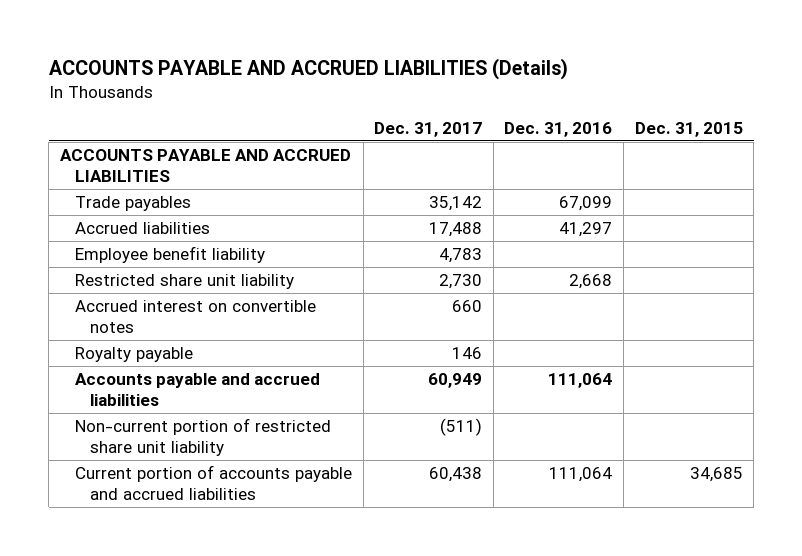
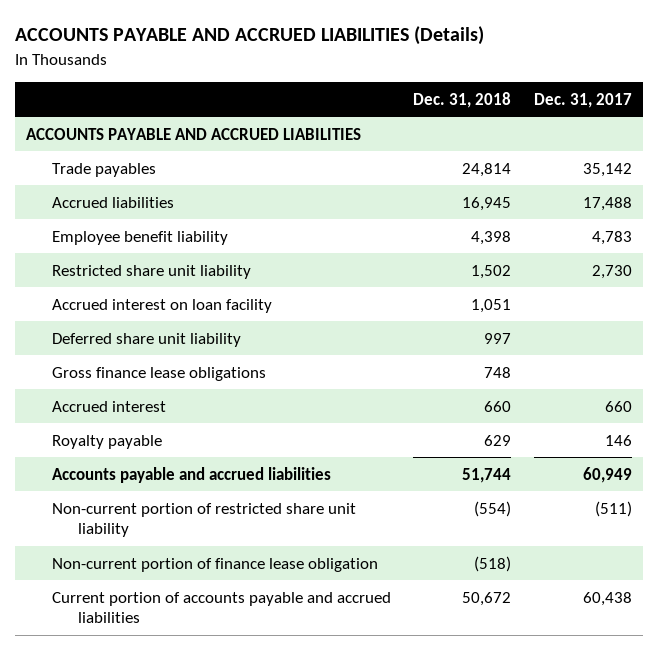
- | Dec. 31, 2017 | Dec. 31, 2016 | Dec. 31, 2015
+ | Dec. 31, 2018 | Dec. 31, 2017
- Accrued interest on convertible notes | 660 | |
+ Accrued interest on loan facility | 1,051 |
+ Deferred share unit liability | 997 |
+ Gross finance lease obligations | 748 |
+ Accrued interest | 660 | 660
+ Non-current portion of finance lease obligation | (518) |

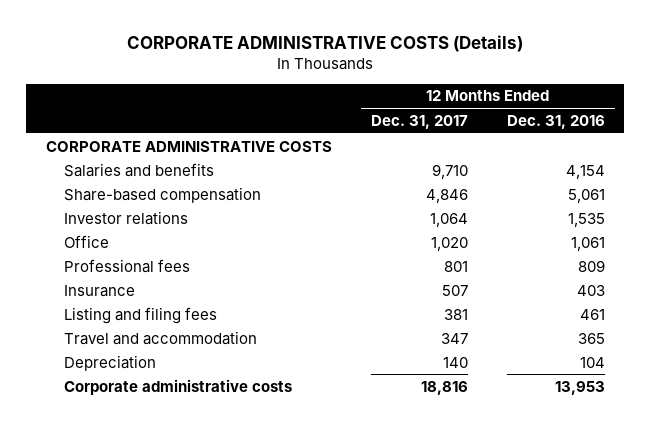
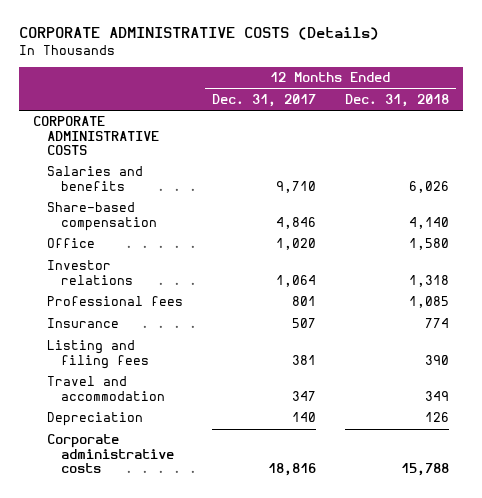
- | 12 Months Ended Dec. 31, 2017 | 12 Months Ended Dec. 31, 2016
+ | 12 Months Ended Dec. 31, 2017 | 12 Months Ended Dec. 31, 2018
moved down: Investor relations | 1,064 | 1,318

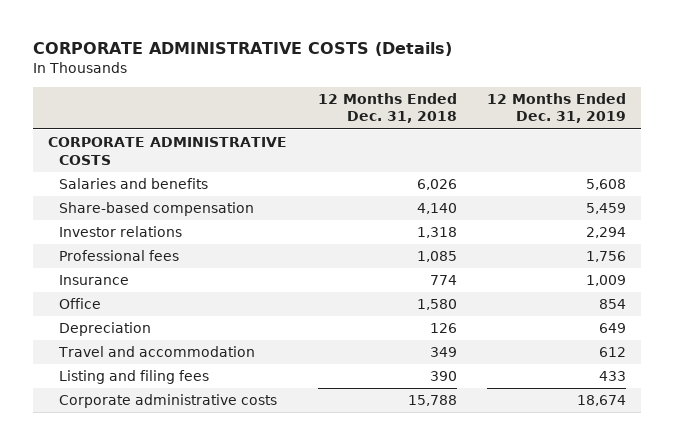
- | 12 Months Ended Dec. 31, 2017 | 12 Months Ended Dec. 31, 2018
+ | 12 Months Ended Dec. 31, 2018 | 12 Months Ended Dec. 31, 2019
moved down: Office | 1,580 | 854
moved down: Travel and accommodation | 349 | 612
moved down: Listing and filing fees | 390 | 433

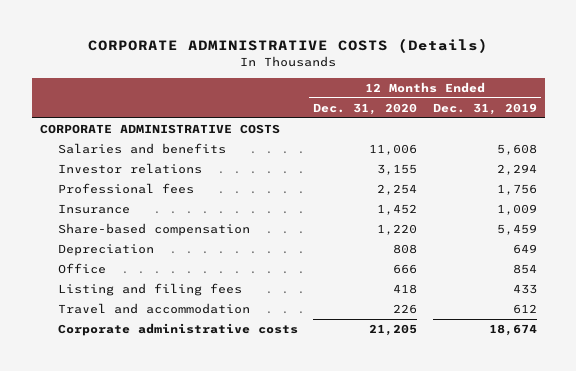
- | 12 Months Ended Dec. 31, 2018 | 12 Months Ended Dec. 31, 2019
+ | 12 Months Ended Dec. 31, 2020 | 12 Months Ended Dec. 31, 2019
moved down: Share-based compensation | 1,220 | 5,459
moved down: Office | 666 | 854
moved down: Travel and accommodation | 226 | 612

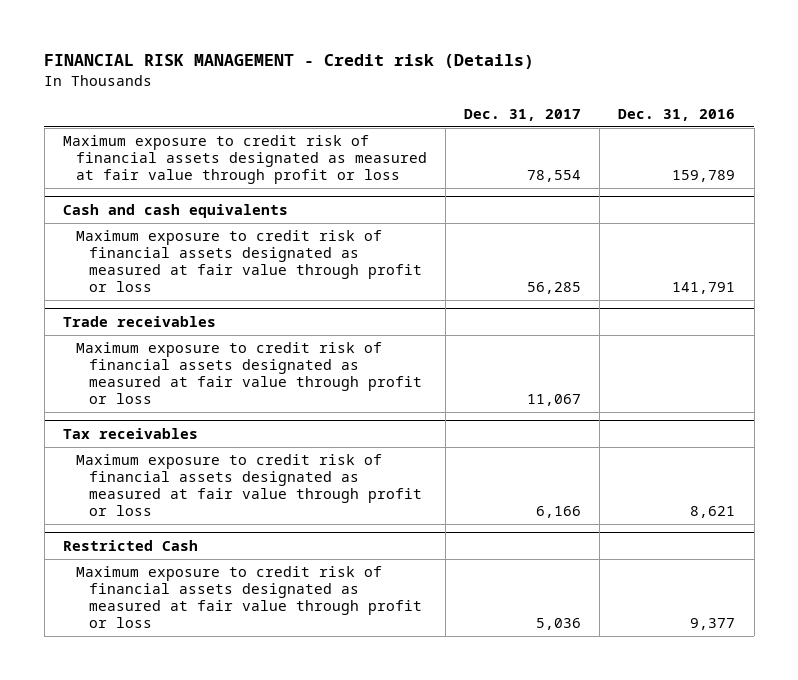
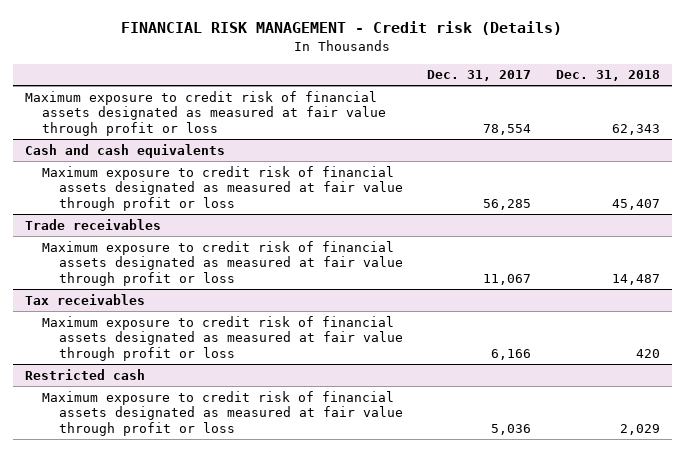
- | Dec. 31, 2017 | Dec. 31, 2016
+ | Dec. 31, 2017 | Dec. 31, 2018
- Restricted Cash
+ Restricted cash

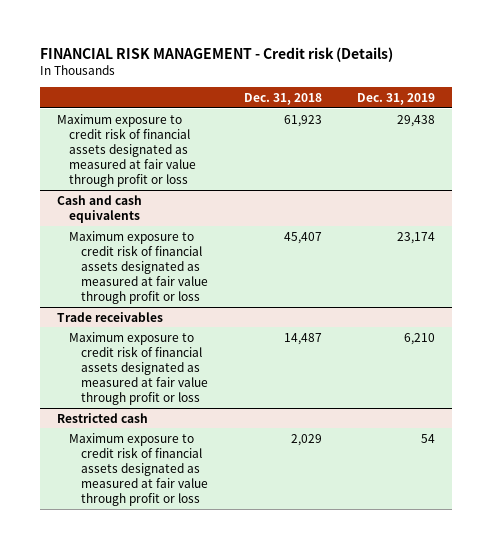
- | Dec. 31, 2017 | Dec. 31, 2018
+ | Dec. 31, 2018 | Dec. 31, 2019
- Maximum exposure to credit risk of financial assets designated as measured at fair value through profit or loss | 78,554 | 62,343
+ Maximum exposure to credit risk of financial assets designated as measured at fair value through profit or loss | 61,923 | 29,438
- Tax receivables
- Maximum exposure to credit risk of financial assets designated as measured at fair value through profit or loss | 6,166 | 420

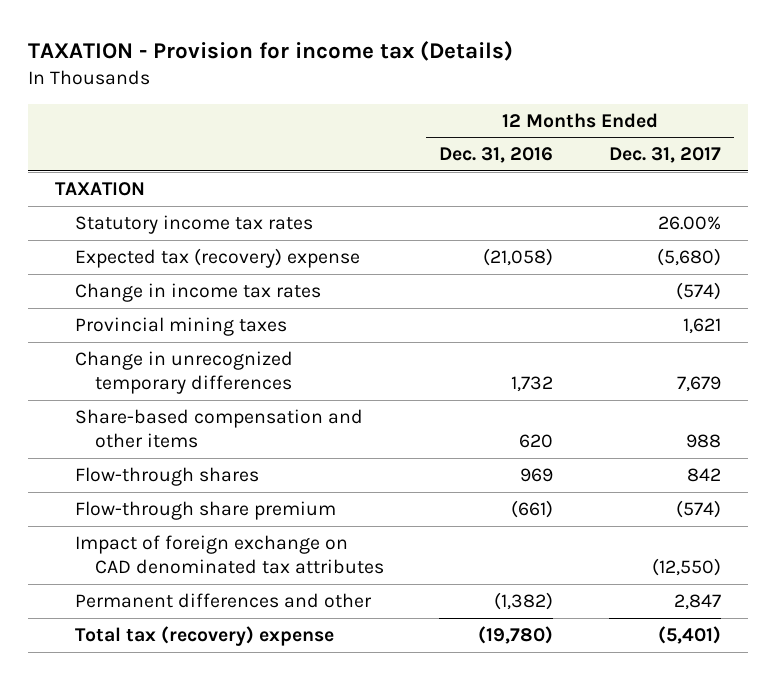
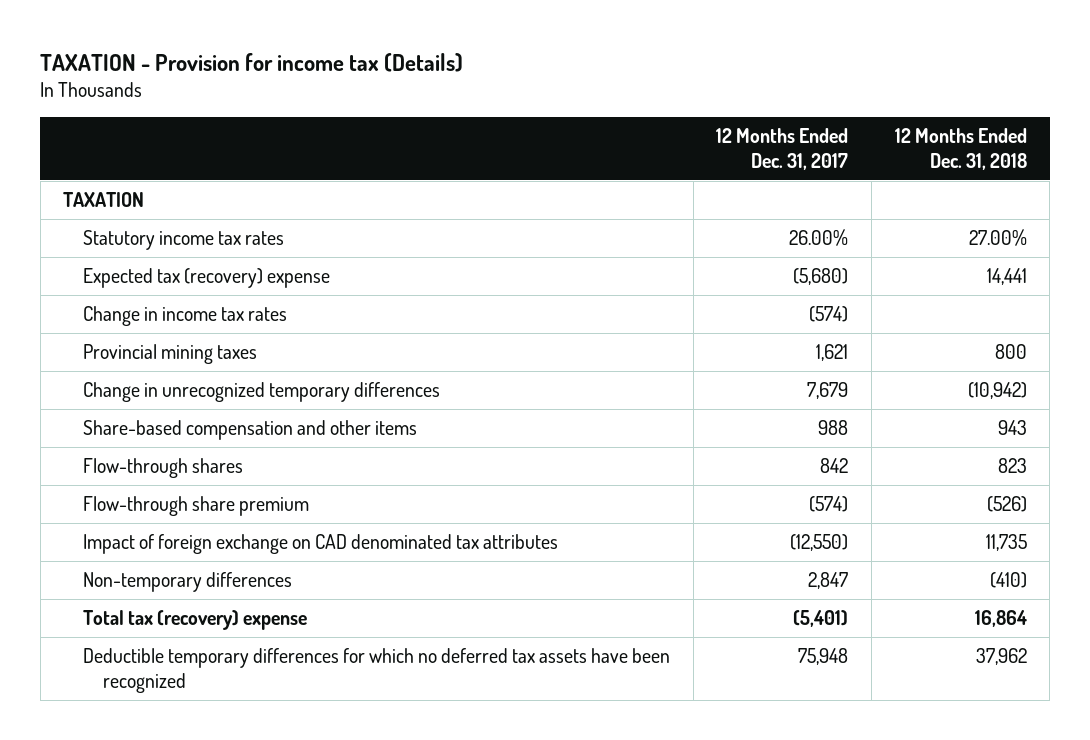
- | 12 Months Ended Dec. 31, 2016 | 12 Months Ended Dec. 31, 2017
+ | 12 Months Ended Dec. 31, 2017 | 12 Months Ended Dec. 31, 2018
- Permanent differences and other | (1,382) | 2,847
+ Non-temporary differences | 2,847 | (410)
+ Deductible temporary differences for which no deferred tax assets have been recognized | 75,948 | 37,962

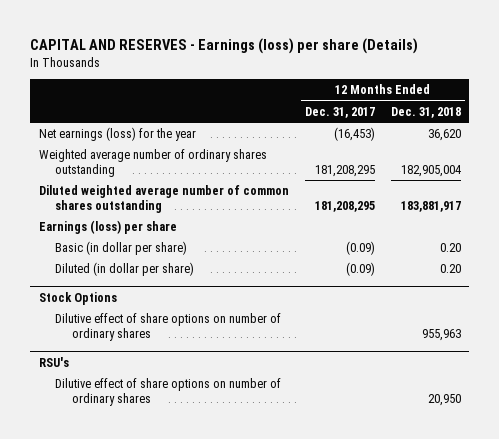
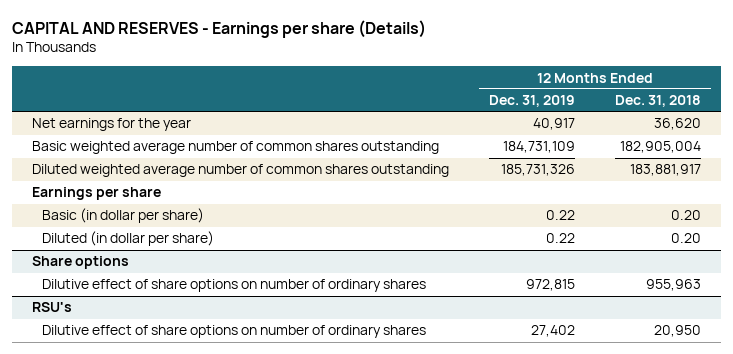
- CAPITAL AND RESERVES - Earnings (loss) per share (Details)
+ CAPITAL AND RESERVES - Earnings per share (Details)
- | 12 Months Ended Dec. 31, 2017 | 12 Months Ended Dec. 31, 2018
+ | 12 Months Ended Dec. 31, 2019 | 12 Months Ended Dec. 31, 2018
- Net earnings (loss) for the year | (16,453) | 36,620
- Weighted average number of ordinary shares outstanding | 181,208,295 | 182,905,004
+ Net earnings for the year | 40,917 | 36,620
+ Basic weighted average number of common shares outstanding | 184,731,109 | 182,905,004
- Earnings (loss) per share
+ Earnings per share
- Stock Options
+ Share options

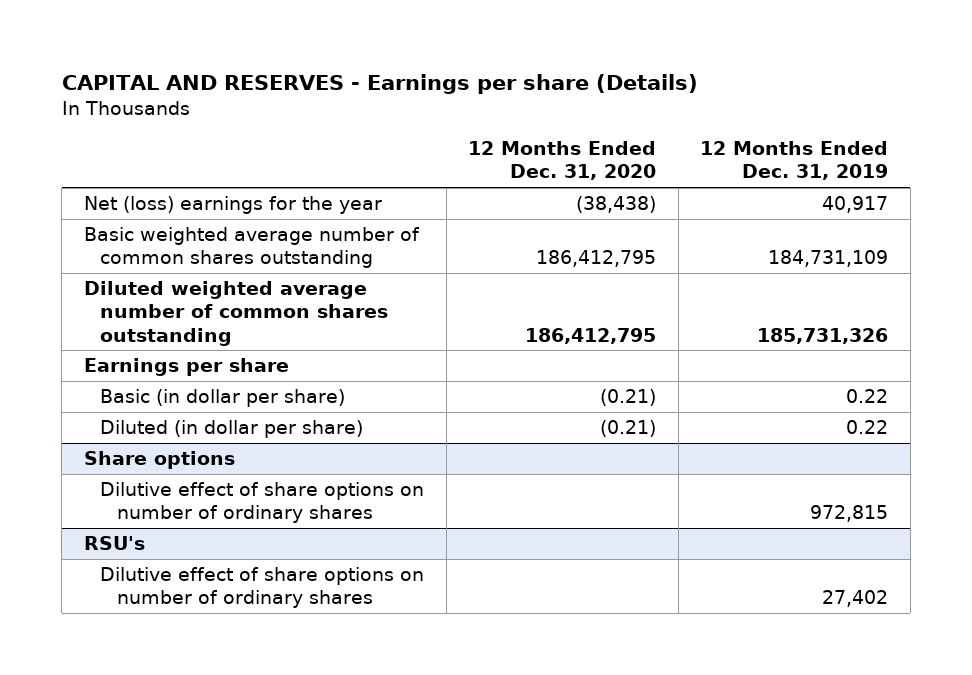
- | 12 Months Ended Dec. 31, 2019 | 12 Months Ended Dec. 31, 2018
+ | 12 Months Ended Dec. 31, 2020 | 12 Months Ended Dec. 31, 2019
- Net earnings for the year | 40,917 | 36,620
+ Net (loss) earnings for the year | (38,438) | 40,917

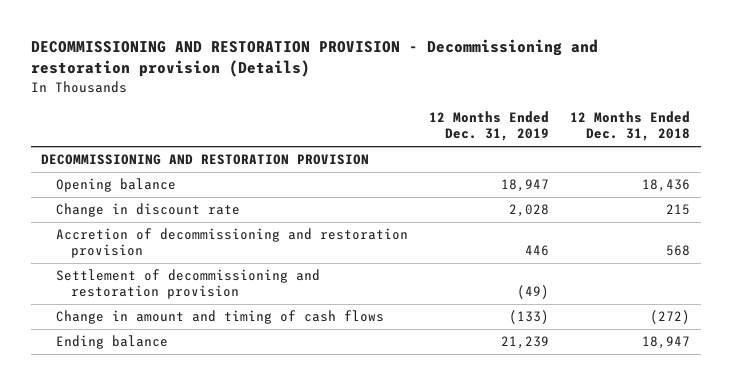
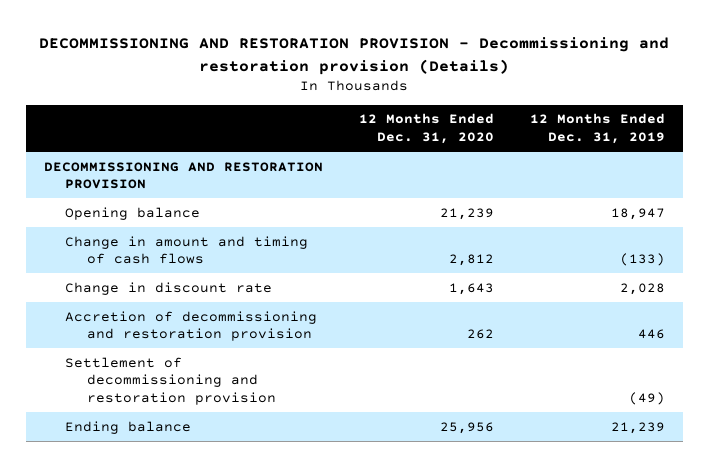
- | 12 Months Ended Dec. 31, 2019 | 12 Months Ended Dec. 31, 2018
+ | 12 Months Ended Dec. 31, 2020 | 12 Months Ended Dec. 31, 2019
moved up: Change in amount and timing of cash flows | 2,812 | (133)

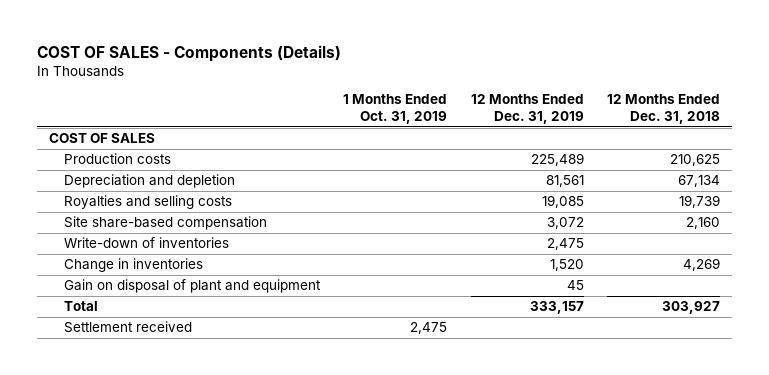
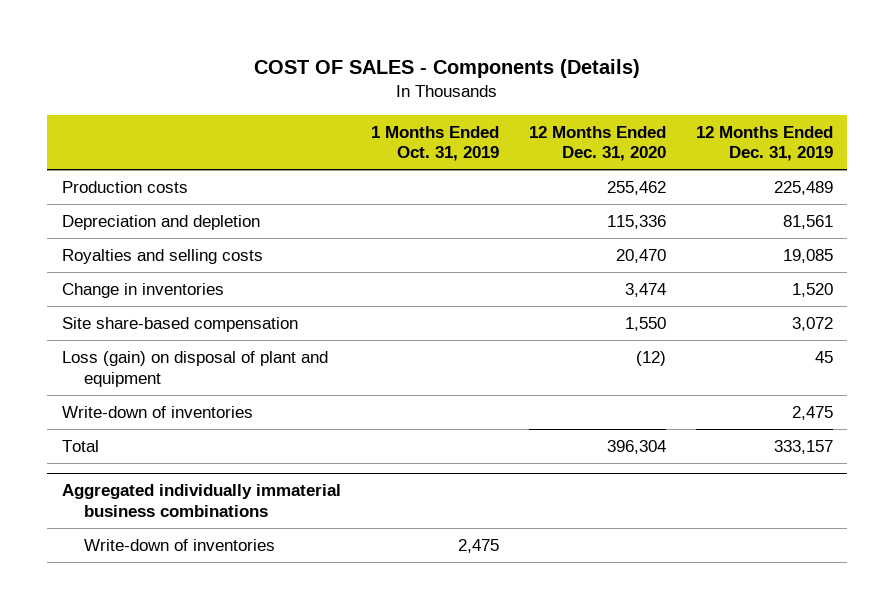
- | 1 Months Ended Oct. 31, 2019 | 12 Months Ended Dec. 31, 2019 | 12 Months Ended Dec. 31, 2018
+ | 1 Months Ended Oct. 31, 2019 | 12 Months Ended Dec. 31, 2020 | 12 Months Ended Dec. 31, 2019
- COST OF SALES
moved up: Change in inventories | | 3,474 | 1,520
+ Loss (gain) on disposal of plant and equipment | | (12) | 45
- Gain on disposal of plant and equipment | | 45 |
- Settlement received | 2,475 | |
+ Aggregated individually immaterial business combinations
+ Write-down of inventories | 2,475 | |

